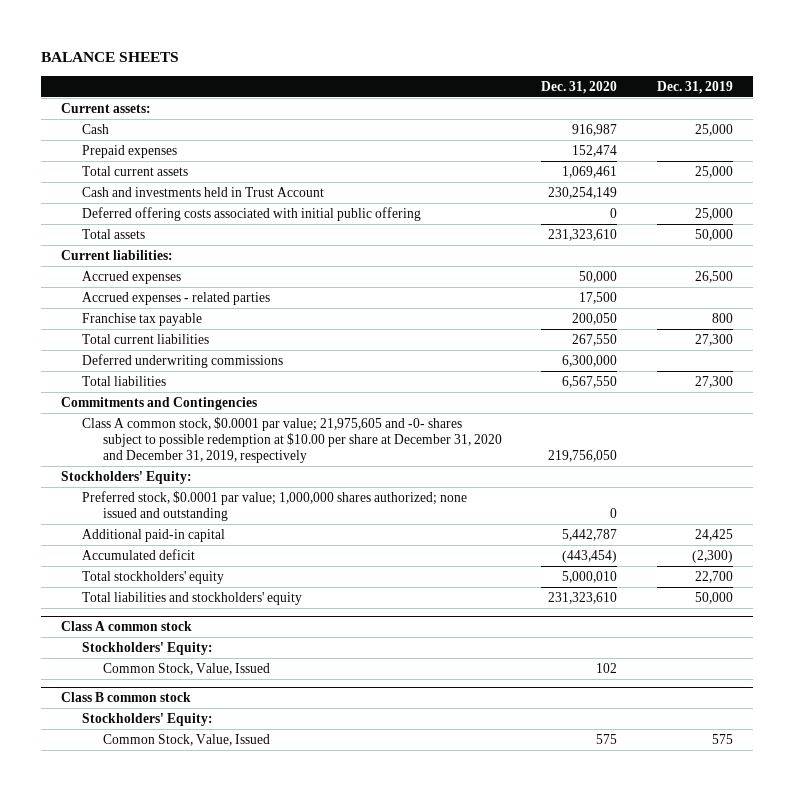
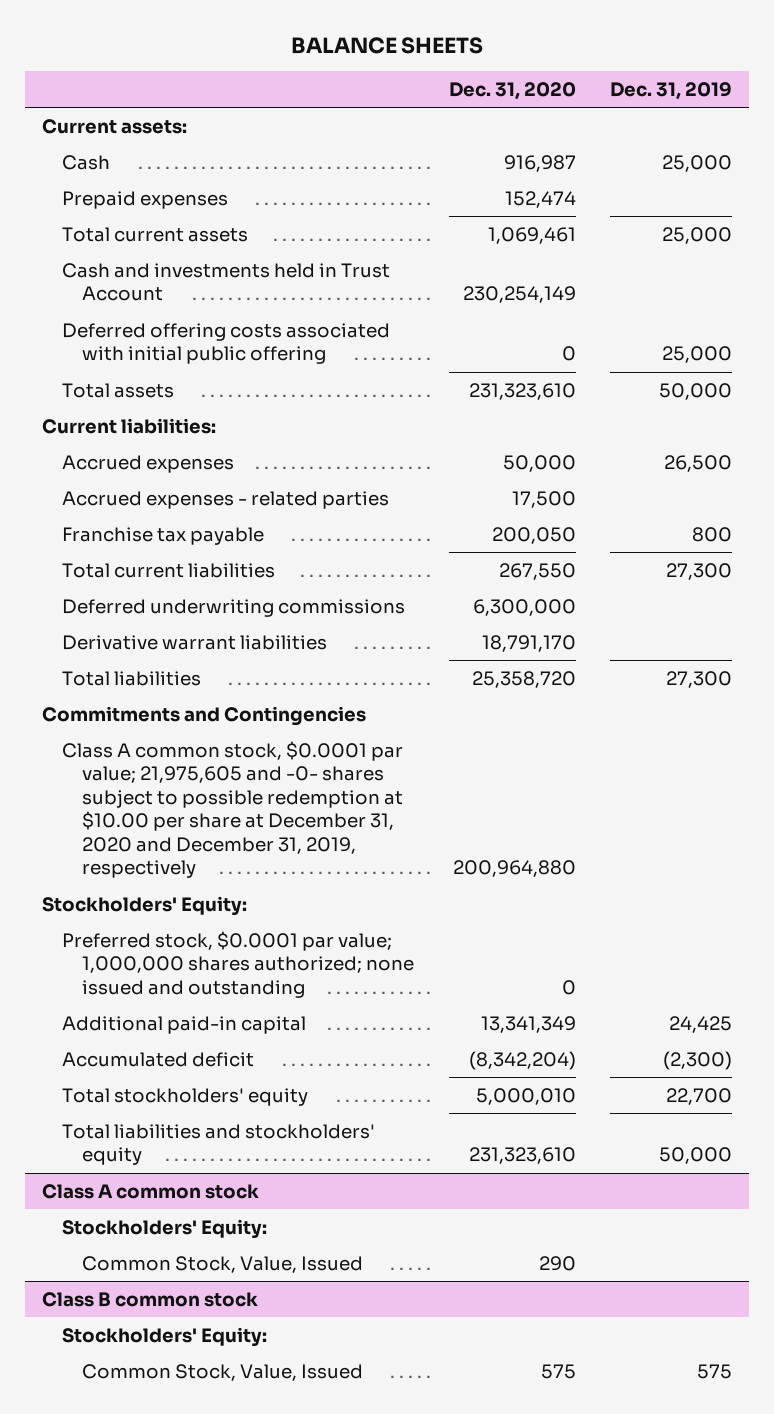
- Total liabilities | 6,567,550 | 27,300
+ Derivative warrant liabilities | 18,791,170 |
+ Total liabilities | 25,358,720 | 27,300
- Class A common stock, $0.0001 par value; 21,975,605 and -0- shares subject to possible redemption at $10.00 per share at December 31, 2020 and December 31, 2019, respectively | 219,756,050 |
+ Class A common stock, $0.0001 par value; 21,975,605 and -0- shares subject to possible redemption at $10.00 per share at December 31, 2020 and December 31, 2019, respectively | 200,964,880 |
- Additional paid-in capital | 5,442,787 | 24,425
- Accumulated deficit | (443,454) | (2,300)
+ Additional paid-in capital | 13,341,349 | 24,425
+ Accumulated deficit | (8,342,204) | (2,300)
@ Class A common stock
- Common Stock, Value, Issued | 102 |
+ Common Stock, Value, Issued | 290 |

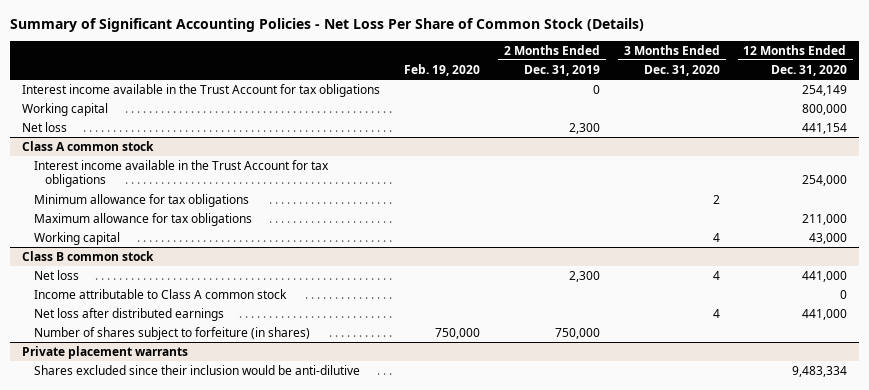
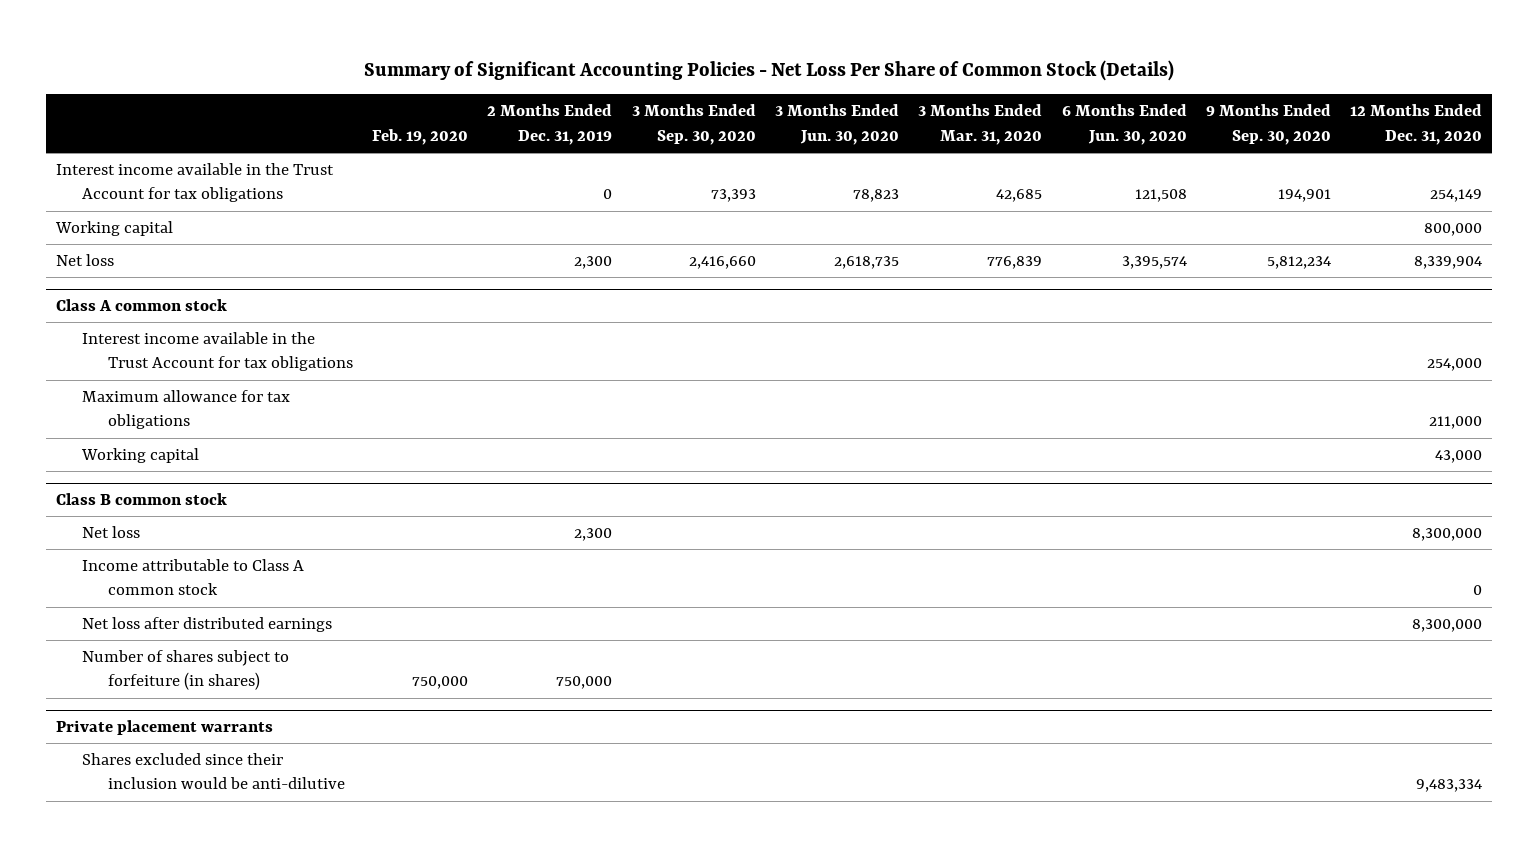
- | Feb. 19, 2020 | 2 Months Ended Dec. 31, 2019 | 3 Months Ended Dec. 31, 2020 | 12 Months Ended Dec. 31, 2020
+ | Feb. 19, 2020 | 2 Months Ended Dec. 31, 2019 | 3 Months Ended Sep. 30, 2020 | 3 Months Ended Jun. 30, 2020 | 3 Months Ended Mar. 31, 2020 | 6 Months Ended Jun. 30, 2020 | 9 Months Ended Sep. 30, 2020 | 12 Months Ended Dec. 31, 2020
- Net loss | | 2,300 | | 441,154
+ Net loss | | 2,300 | 2,416,660 | 2,618,735 | 776,839 | 3,395,574 | 5,812,234 | 8,339,904
@ Class A common stock
- Minimum allowance for tax obligations | | | 2 |
@ Class B common stock
- Net loss | | 2,300 | 4 | 441,000
+ Net loss | | 2,300 | | | | | | 8,300,000
- Net loss after distributed earnings | | | 4 | 441,000
+ Net loss after distributed earnings | | | | | | | | 8,300,000

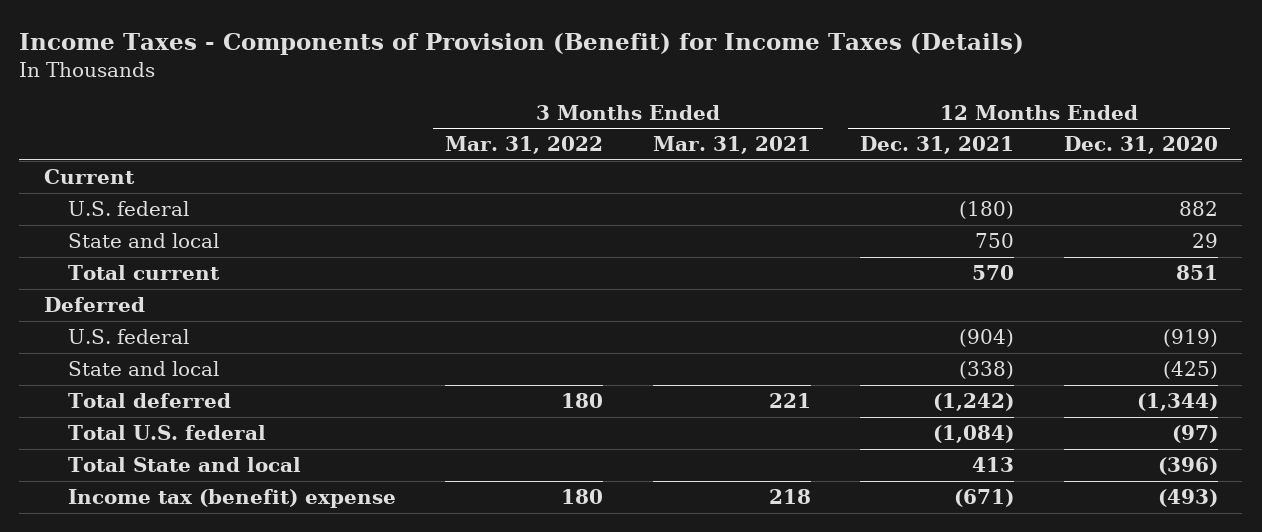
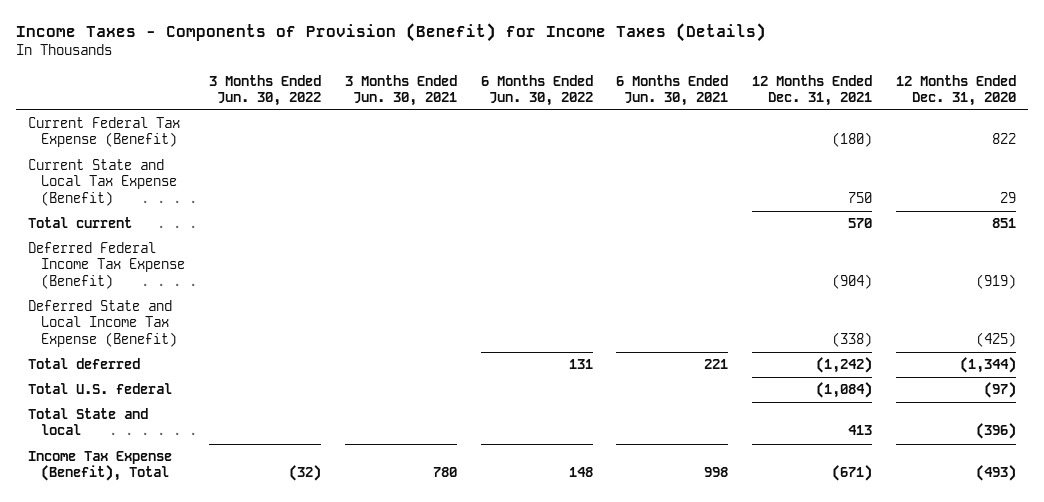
- | 3 Months Ended Mar. 31, 2022 | 3 Months Ended Mar. 31, 2021 | 12 Months Ended Dec. 31, 2021 | 12 Months Ended Dec. 31, 2020
+ | 3 Months Ended Jun. 30, 2022 | 3 Months Ended Jun. 30, 2021 | 6 Months Ended Jun. 30, 2022 | 6 Months Ended Jun. 30, 2021 | 12 Months Ended Dec. 31, 2021 | 12 Months Ended Dec. 31, 2020
- Current
- U.S. federal | | | (180) | 882
- State and local | | | 750 | 29
+ Current Federal Tax Expense (Benefit) | | | | | (180) | 822
+ Current State and Local Tax Expense (Benefit) | | | | | 750 | 29
- Deferred
- U.S. federal | | | (904) | (919)
- State and local | | | (338) | (425)
+ Deferred Federal Income Tax Expense (Benefit) | | | | | (904) | (919)
+ Deferred State and Local Income Tax Expense (Benefit) | | | | | (338) | (425)
- Income tax (benefit) expense | 180 | 218 | (671) | (493)
+ Income Tax Expense (Benefit), Total | (32) | 780 | 148 | 998 | (671) | (493)

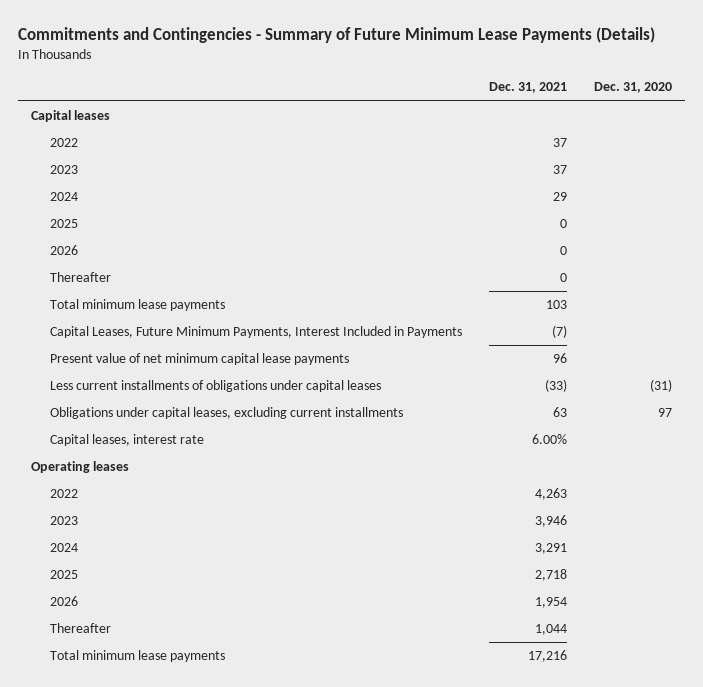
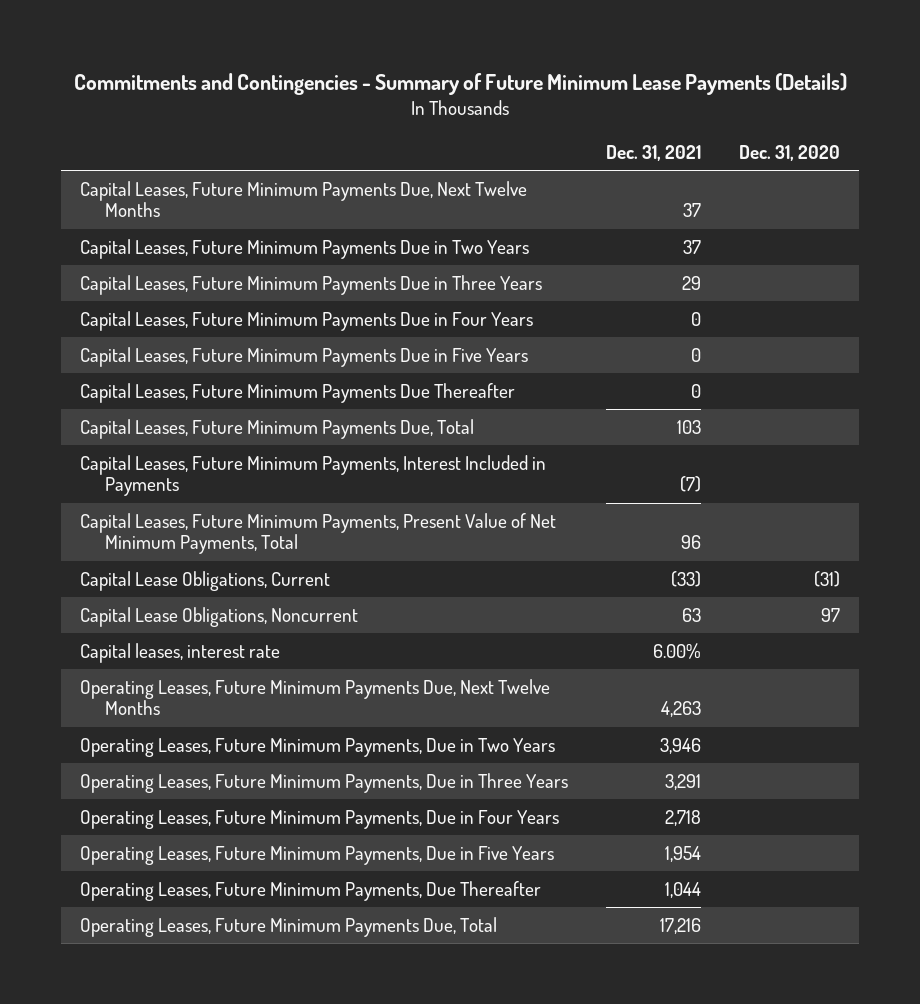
- Capital leases
- 2022 | 37 |
- 2023 | 37 |
- 2024 | 29 |
- 2025 | 0 |
- 2026 | 0 |
- Thereafter | 0 |
- Total minimum lease payments | 103 |
+ Capital Leases, Future Minimum Payments Due, Next Twelve Months | 37 |
+ Capital Leases, Future Minimum Payments Due in Two Years | 37 |
+ Capital Leases, Future Minimum Payments Due in Three Years | 29 |
+ Capital Leases, Future Minimum Payments Due in Four Years | 0 |
+ Capital Leases, Future Minimum Payments Due in Five Years | 0 |
+ Capital Leases, Future Minimum Payments Due Thereafter | 0 |
+ Capital Leases, Future Minimum Payments Due, Total | 103 |
- Present value of net minimum capital lease payments | 96 |
- Less current installments of obligations under capital leases | (33) | (31)
- Obligations under capital leases, excluding current installments | 63 | 97
+ Capital Leases, Future Minimum Payments, Present Value of Net Minimum Payments, Total | 96 |
+ Capital Lease Obligations, Current | (33) | (31)
+ Capital Lease Obligations, Noncurrent | 63 | 97
- Operating leases
- 2022 | 4,263 |
- 2023 | 3,946 |
- 2024 | 3,291 |
- 2025 | 2,718 |
- 2026 | 1,954 |
- Thereafter | 1,044 |
- Total minimum lease payments | 17,216 |
+ Operating Leases, Future Minimum Payments Due, Next Twelve Months | 4,263 |
+ Operating Leases, Future Minimum Payments, Due in Two Years | 3,946 |
+ Operating Leases, Future Minimum Payments, Due in Three Years | 3,291 |
+ Operating Leases, Future Minimum Payments, Due in Four Years | 2,718 |
+ Operating Leases, Future Minimum Payments, Due in Five Years | 1,954 |
+ Operating Leases, Future Minimum Payments, Due Thereafter | 1,044 |
+ Operating Leases, Future Minimum Payments Due, Total | 17,216 |

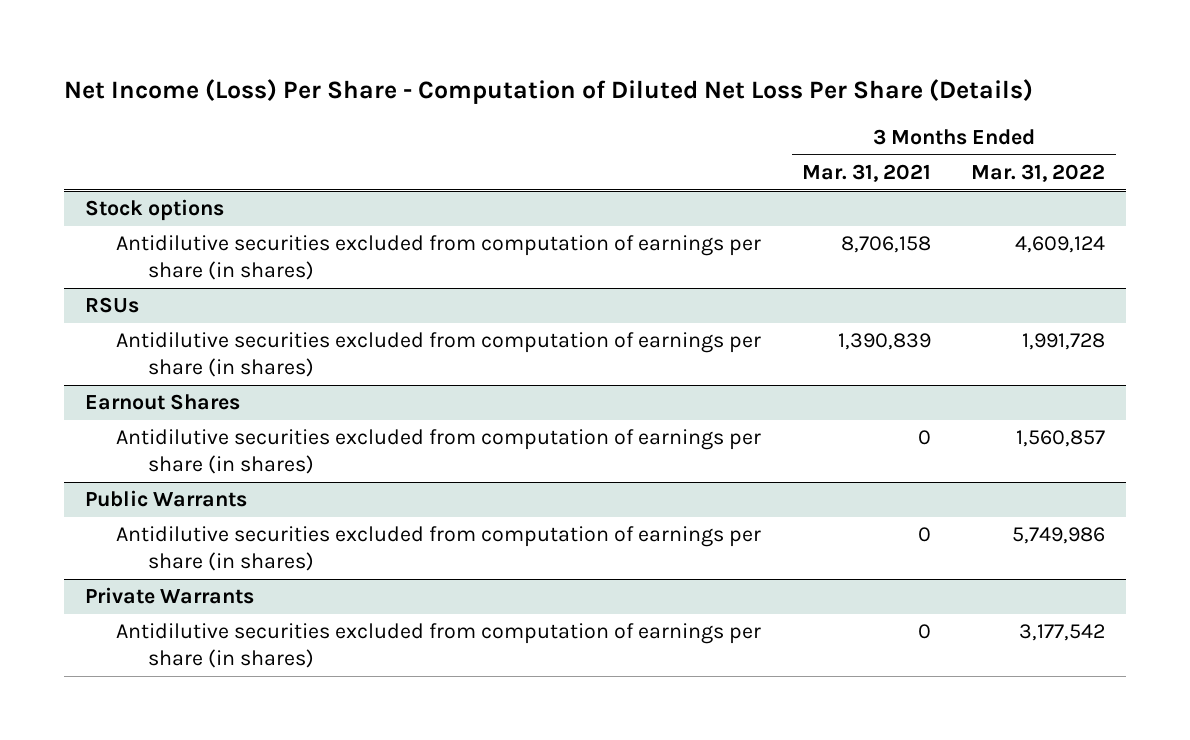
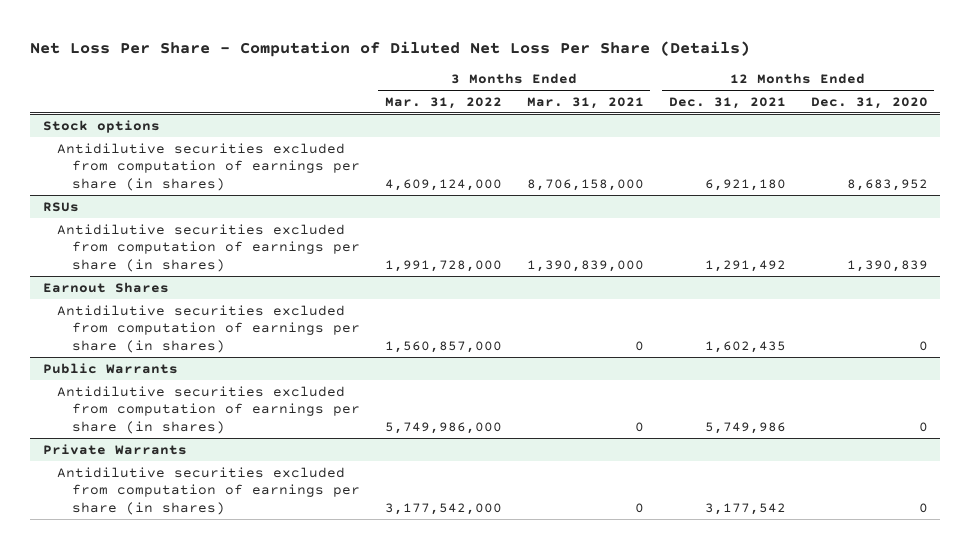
- Net Income (Loss) Per Share - Computation of Diluted Net Loss Per Share (Details)
+ Net Loss Per Share - Computation of Diluted Net Loss Per Share (Details)
- | 3 Months Ended Mar. 31, 2021 | 3 Months Ended Mar. 31, 2022
+ | 3 Months Ended Mar. 31, 2022 | 3 Months Ended Mar. 31, 2021 | 12 Months Ended Dec. 31, 2021 | 12 Months Ended Dec. 31, 2020
@ Stock options
- Antidilutive securities excluded from computation of earnings per share (in shares) | 8,706,158 | 4,609,124
+ Antidilutive securities excluded from computation of earnings per share (in shares) | 4,609,124,000 | 8,706,158,000 | 6,921,180 | 8,683,952
@ RSUs
- Antidilutive securities excluded from computation of earnings per share (in shares) | 1,390,839 | 1,991,728
+ Antidilutive securities excluded from computation of earnings per share (in shares) | 1,991,728,000 | 1,390,839,000 | 1,291,492 | 1,390,839
@ Earnout Shares
- Antidilutive securities excluded from computation of earnings per share (in shares) | 0 | 1,560,857
+ Antidilutive securities excluded from computation of earnings per share (in shares) | 1,560,857,000 | 0 | 1,602,435 | 0
@ Public Warrants
- Antidilutive securities excluded from computation of earnings per share (in shares) | 0 | 5,749,986
+ Antidilutive securities excluded from computation of earnings per share (in shares) | 5,749,986,000 | 0 | 5,749,986 | 0
@ Private Warrants
- Antidilutive securities excluded from computation of earnings per share (in shares) | 0 | 3,177,542
+ Antidilutive securities excluded from computation of earnings per share (in shares) | 3,177,542,000 | 0 | 3,177,542 | 0

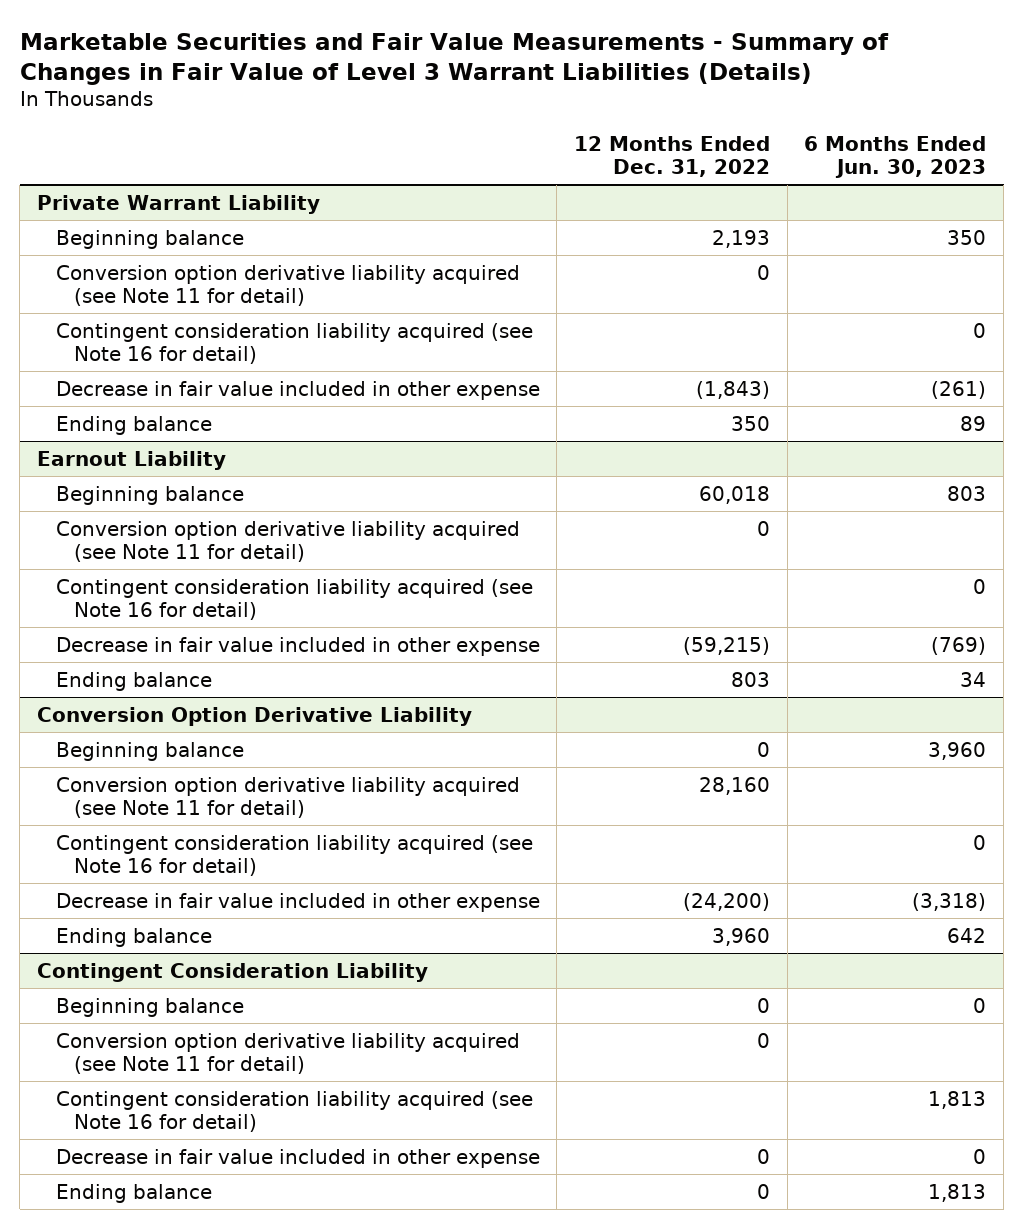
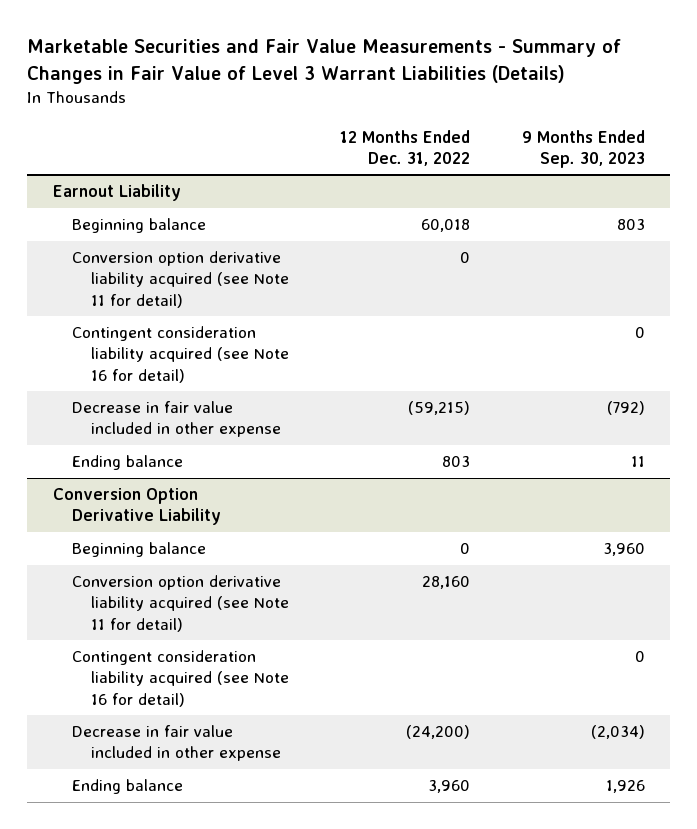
- | 12 Months Ended Dec. 31, 2022 | 6 Months Ended Jun. 30, 2023
+ | 12 Months Ended Dec. 31, 2022 | 9 Months Ended Sep. 30, 2023
- Private Warrant Liability
- Beginning balance | 2,193 | 350
- Conversion option derivative liability acquired (see Note 11 for detail) | 0 |
- Contingent consideration liability acquired (see Note 16 for detail) | | 0
- Decrease in fair value included in other expense | (1,843) | (261)
- Ending balance | 350 | 89
- Contingent Consideration Liability
- Beginning balance | 0 | 0
- Conversion option derivative liability acquired (see Note 11 for detail) | 0 |
- Contingent consideration liability acquired (see Note 16 for detail) | | 1,813
- Decrease in fair value included in other expense | 0 | 0
- Ending balance | 0 | 1,813

